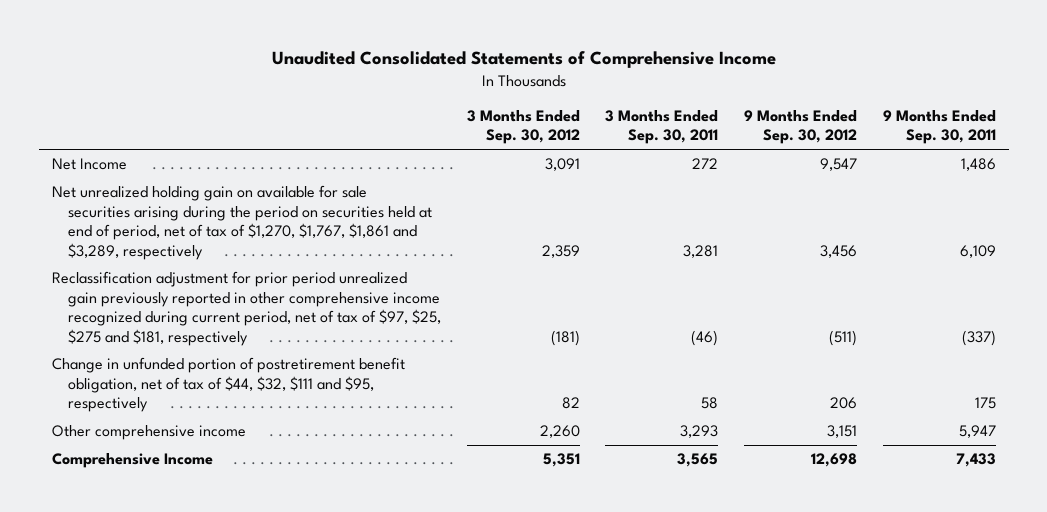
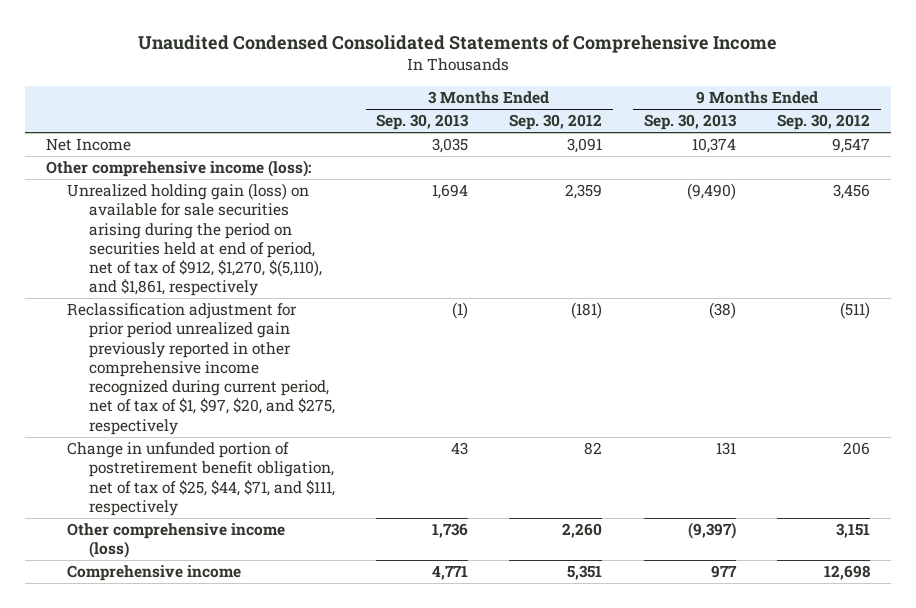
- Unaudited Consolidated Statements of Comprehensive Income
+ Unaudited Condensed Consolidated Statements of Comprehensive Income
- | 3 Months Ended Sep. 30, 2012 | 3 Months Ended Sep. 30, 2011 | 9 Months Ended Sep. 30, 2012 | 9 Months Ended Sep. 30, 2011
+ | 3 Months Ended Sep. 30, 2013 | 3 Months Ended Sep. 30, 2012 | 9 Months Ended Sep. 30, 2013 | 9 Months Ended Sep. 30, 2012
- Net unrealized holding gain on available for sale securities arising during the period on securities held at end of period, net of tax of $1,270, $1,767, $1,861 and $3,289, respectively | 2,359 | 3,281 | 3,456 | 6,109
- Reclassification adjustment for prior period unrealized gain previously reported in other comprehensive income recognized during current period, net of tax of $97, $25, $275 and $181, respectively | (181) | (46) | (511) | (337)
- Change in unfunded portion of postretirement benefit obligation, net of tax of $44, $32, $111 and $95, respectively | 82 | 58 | 206 | 175
- Other comprehensive income | 2,260 | 3,293 | 3,151 | 5,947
- Comprehensive Income | 5,351 | 3,565 | 12,698 | 7,433
+ Other comprehensive income (loss):
+ Unrealized holding gain (loss) on available for sale securities arising during the period on securities held at end of period, net of tax of $912, $1,270, $(5,110), and $1,861, respectively | 1,694 | 2,359 | (9,490) | 3,456
+ Reclassification adjustment for prior period unrealized gain previously reported in other comprehensive income recognized during current period, net of tax of $1, $97, $20, and $275, respectively | (1) | (181) | (38) | (511)
+ Change in unfunded portion of postretirement benefit obligation, net of tax of $25, $44, $71, and $111, respectively | 43 | 82 | 131 | 206
+ Other comprehensive income (loss) | 1,736 | 2,260 | (9,397) | 3,151
+ Comprehensive income | 4,771 | 5,351 | 977 | 12,698

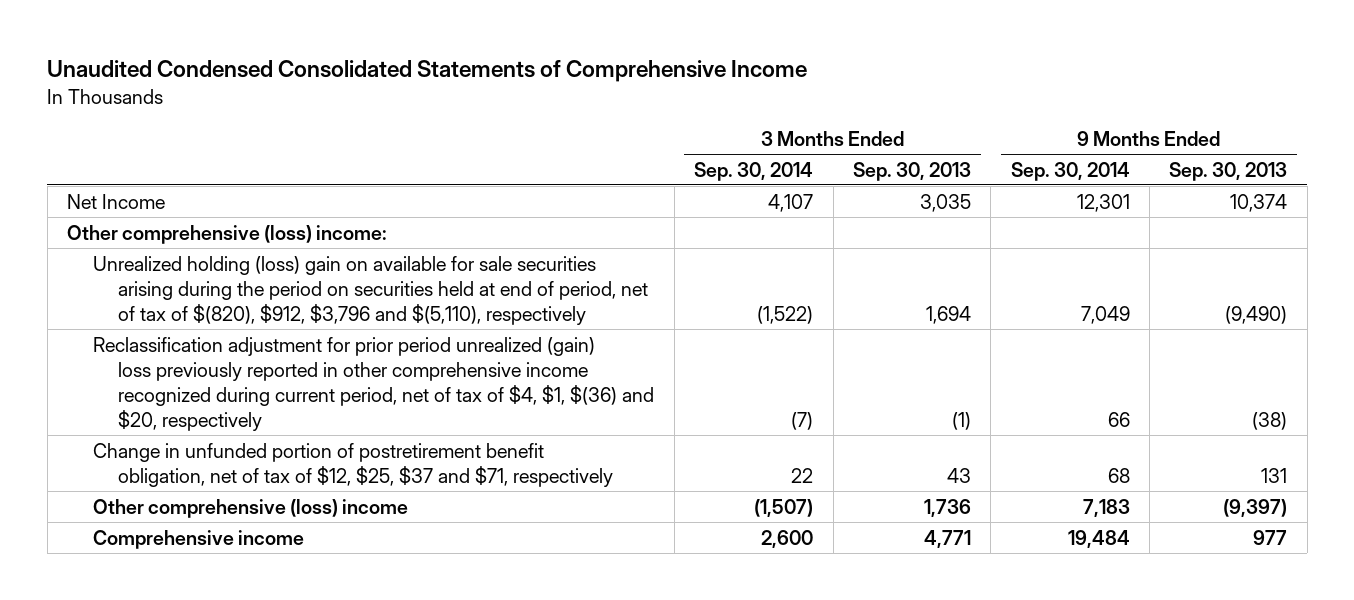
- | 3 Months Ended Sep. 30, 2013 | 3 Months Ended Sep. 30, 2012 | 9 Months Ended Sep. 30, 2013 | 9 Months Ended Sep. 30, 2012
+ | 3 Months Ended Sep. 30, 2014 | 3 Months Ended Sep. 30, 2013 | 9 Months Ended Sep. 30, 2014 | 9 Months Ended Sep. 30, 2013
- Other comprehensive income (loss):
- Unrealized holding gain (loss) on available for sale securities arising during the period on securities held at end of period, net of tax of $912, $1,270, $(5,110), and $1,861, respectively | 1,694 | 2,359 | (9,490) | 3,456
- Reclassification adjustment for prior period unrealized gain previously reported in other comprehensive income recognized during current period, net of tax of $1, $97, $20, and $275, respectively | (1) | (181) | (38) | (511)
- Change in unfunded portion of postretirement benefit obligation, net of tax of $25, $44, $71, and $111, respectively | 43 | 82 | 131 | 206
- Other comprehensive income (loss) | 1,736 | 2,260 | (9,397) | 3,151
+ Other comprehensive (loss) income:
+ Unrealized holding (loss) gain on available for sale securities arising during the period on securities held at end of period, net of tax of $(820), $912, $3,796 and $(5,110), respectively | (1,522) | 1,694 | 7,049 | (9,490)
+ Reclassification adjustment for prior period unrealized (gain) loss previously reported in other comprehensive income recognized during current period, net of tax of $4, $1, $(36) and $20, respectively | (7) | (1) | 66 | (38)
+ Change in unfunded portion of postretirement benefit obligation, net of tax of $12, $25, $37 and $71, respectively | 22 | 43 | 68 | 131
+ Other comprehensive (loss) income | (1,507) | 1,736 | 7,183 | (9,397)

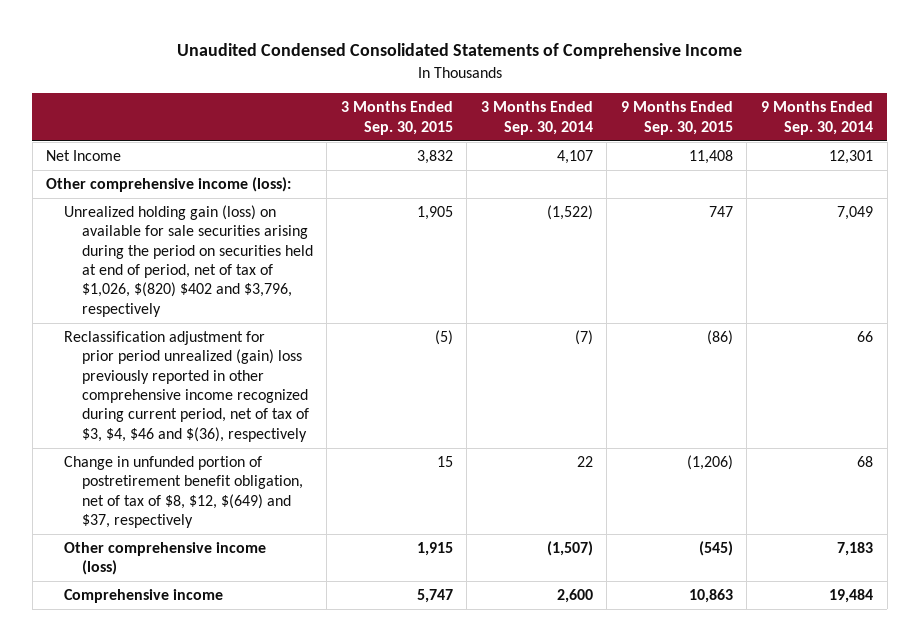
- | 3 Months Ended Sep. 30, 2014 | 3 Months Ended Sep. 30, 2013 | 9 Months Ended Sep. 30, 2014 | 9 Months Ended Sep. 30, 2013
+ | 3 Months Ended Sep. 30, 2015 | 3 Months Ended Sep. 30, 2014 | 9 Months Ended Sep. 30, 2015 | 9 Months Ended Sep. 30, 2014
- Other comprehensive (loss) income:
- Unrealized holding (loss) gain on available for sale securities arising during the period on securities held at end of period, net of tax of $(820), $912, $3,796 and $(5,110), respectively | (1,522) | 1,694 | 7,049 | (9,490)
- Reclassification adjustment for prior period unrealized (gain) loss previously reported in other comprehensive income recognized during current period, net of tax of $4, $1, $(36) and $20, respectively | (7) | (1) | 66 | (38)
- Change in unfunded portion of postretirement benefit obligation, net of tax of $12, $25, $37 and $71, respectively | 22 | 43 | 68 | 131
- Other comprehensive (loss) income | (1,507) | 1,736 | 7,183 | (9,397)
+ Other comprehensive income (loss):
+ Unrealized holding gain (loss) on available for sale securities arising during the period on securities held at end of period, net of tax of $1,026, $(820) $402 and $3,796, respectively | 1,905 | (1,522) | 747 | 7,049
+ Reclassification adjustment for prior period unrealized (gain) loss previously reported in other comprehensive income recognized during current period, net of tax of $3, $4, $46 and $(36), respectively | (5) | (7) | (86) | 66
+ Change in unfunded portion of postretirement benefit obligation, net of tax of $8, $12, $(649) and $37, respectively | 15 | 22 | (1,206) | 68
+ Other comprehensive income (loss) | 1,915 | (1,507) | (545) | 7,183

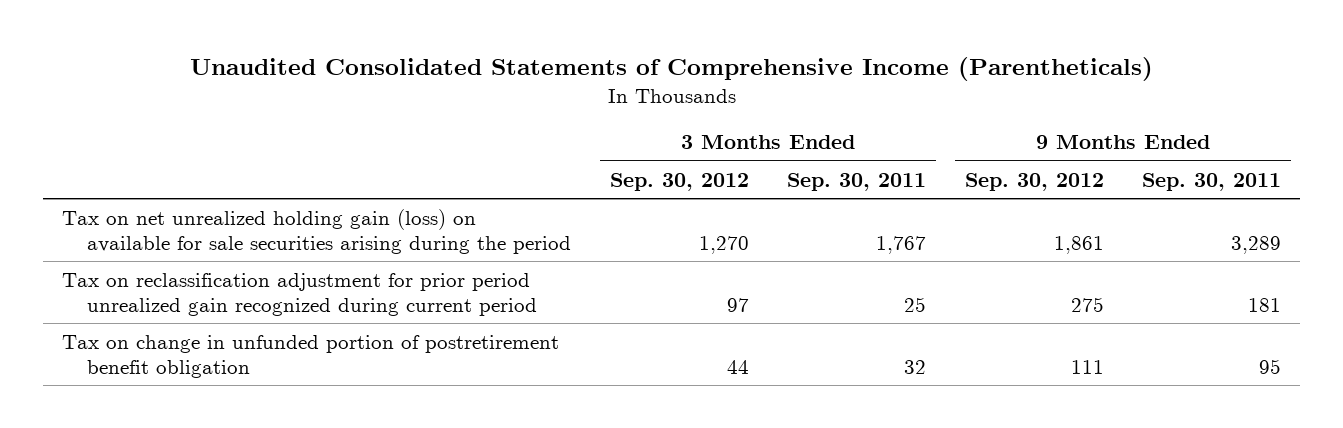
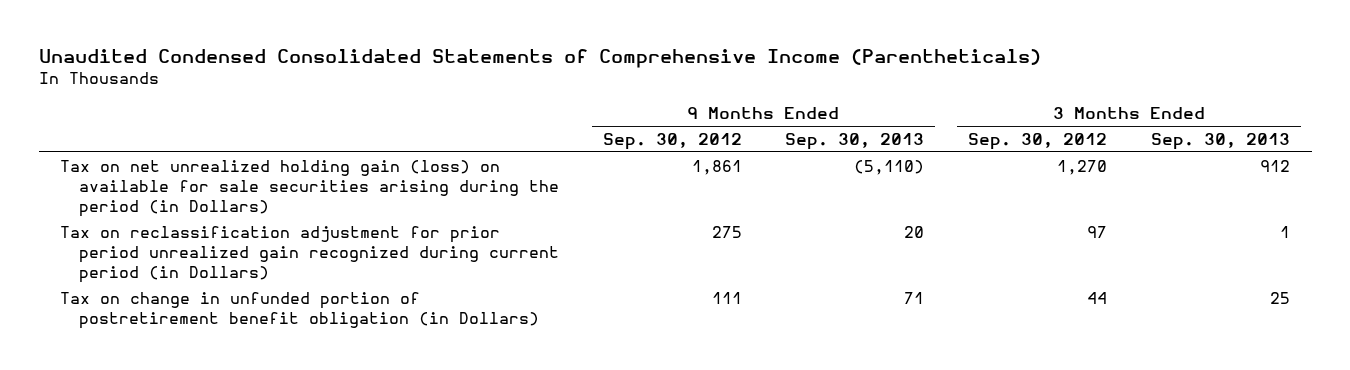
- Unaudited Consolidated Statements of Comprehensive Income (Parentheticals)
+ Unaudited Condensed Consolidated Statements of Comprehensive Income (Parentheticals)
- | 3 Months Ended Sep. 30, 2012 | 3 Months Ended Sep. 30, 2011 | 9 Months Ended Sep. 30, 2012 | 9 Months Ended Sep. 30, 2011
+ | 9 Months Ended Sep. 30, 2012 | 9 Months Ended Sep. 30, 2013 | 3 Months Ended Sep. 30, 2012 | 3 Months Ended Sep. 30, 2013
- Tax on net unrealized holding gain (loss) on available for sale securities arising during the period | 1,270 | 1,767 | 1,861 | 3,289
- Tax on reclassification adjustment for prior period unrealized gain recognized during current period | 97 | 25 | 275 | 181
- Tax on change in unfunded portion of postretirement benefit obligation | 44 | 32 | 111 | 95
+ Tax on net unrealized holding gain (loss) on available for sale securities arising during the period (in Dollars) | 1,861 | (5,110) | 1,270 | 912
+ Tax on reclassification adjustment for prior period unrealized gain recognized during current period (in Dollars) | 275 | 20 | 97 | 1
+ Tax on change in unfunded portion of postretirement benefit obligation (in Dollars) | 111 | 71 | 44 | 25

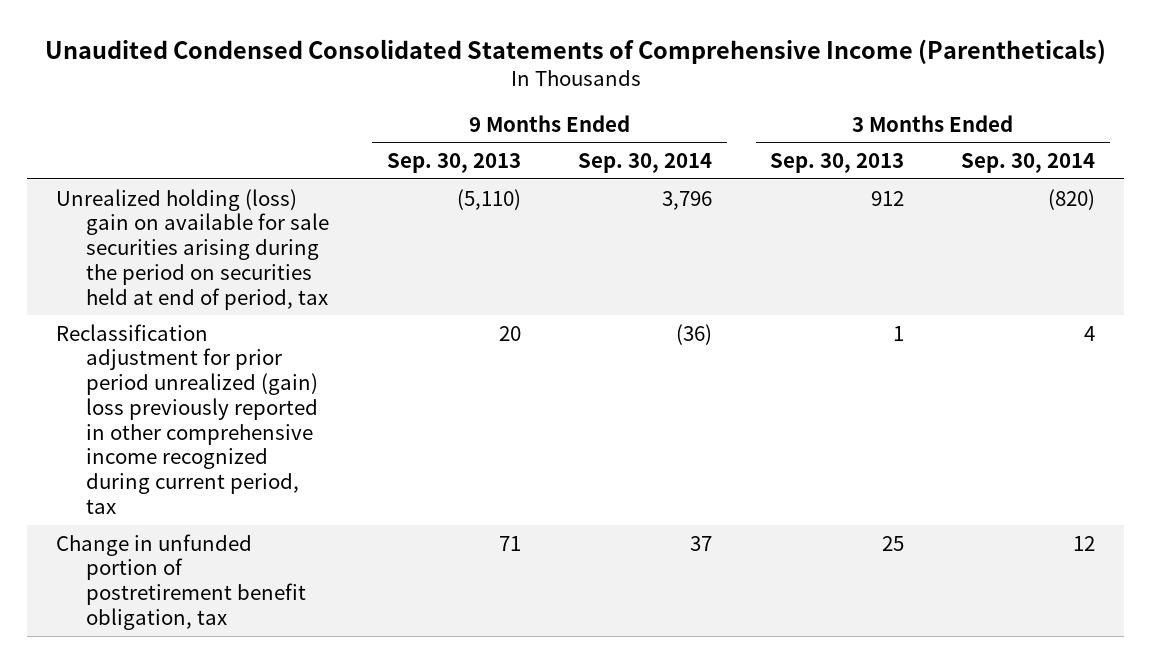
- | 9 Months Ended Sep. 30, 2012 | 9 Months Ended Sep. 30, 2013 | 3 Months Ended Sep. 30, 2012 | 3 Months Ended Sep. 30, 2013
+ | 9 Months Ended Sep. 30, 2013 | 9 Months Ended Sep. 30, 2014 | 3 Months Ended Sep. 30, 2013 | 3 Months Ended Sep. 30, 2014
- Tax on net unrealized holding gain (loss) on available for sale securities arising during the period (in Dollars) | 1,861 | (5,110) | 1,270 | 912
- Tax on reclassification adjustment for prior period unrealized gain recognized during current period (in Dollars) | 275 | 20 | 97 | 1
- Tax on change in unfunded portion of postretirement benefit obligation (in Dollars) | 111 | 71 | 44 | 25
+ Unrealized holding (loss) gain on available for sale securities arising during the period on securities held at end of period, tax | (5,110) | 3,796 | 912 | (820)
+ Reclassification adjustment for prior period unrealized (gain) loss previously reported in other comprehensive income recognized during current period, tax | 20 | (36) | 1 | 4
+ Change in unfunded portion of postretirement benefit obligation, tax | 71 | 37 | 25 | 12

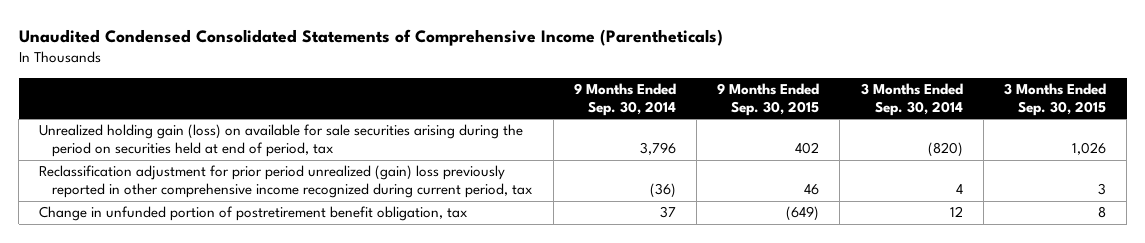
- | 9 Months Ended Sep. 30, 2013 | 9 Months Ended Sep. 30, 2014 | 3 Months Ended Sep. 30, 2013 | 3 Months Ended Sep. 30, 2014
+ | 9 Months Ended Sep. 30, 2014 | 9 Months Ended Sep. 30, 2015 | 3 Months Ended Sep. 30, 2014 | 3 Months Ended Sep. 30, 2015
- Unrealized holding (loss) gain on available for sale securities arising during the period on securities held at end of period, tax | (5,110) | 3,796 | 912 | (820)
+ Unrealized holding gain (loss) on available for sale securities arising during the period on securities held at end of period, tax | 3,796 | 402 | (820) | 1,026

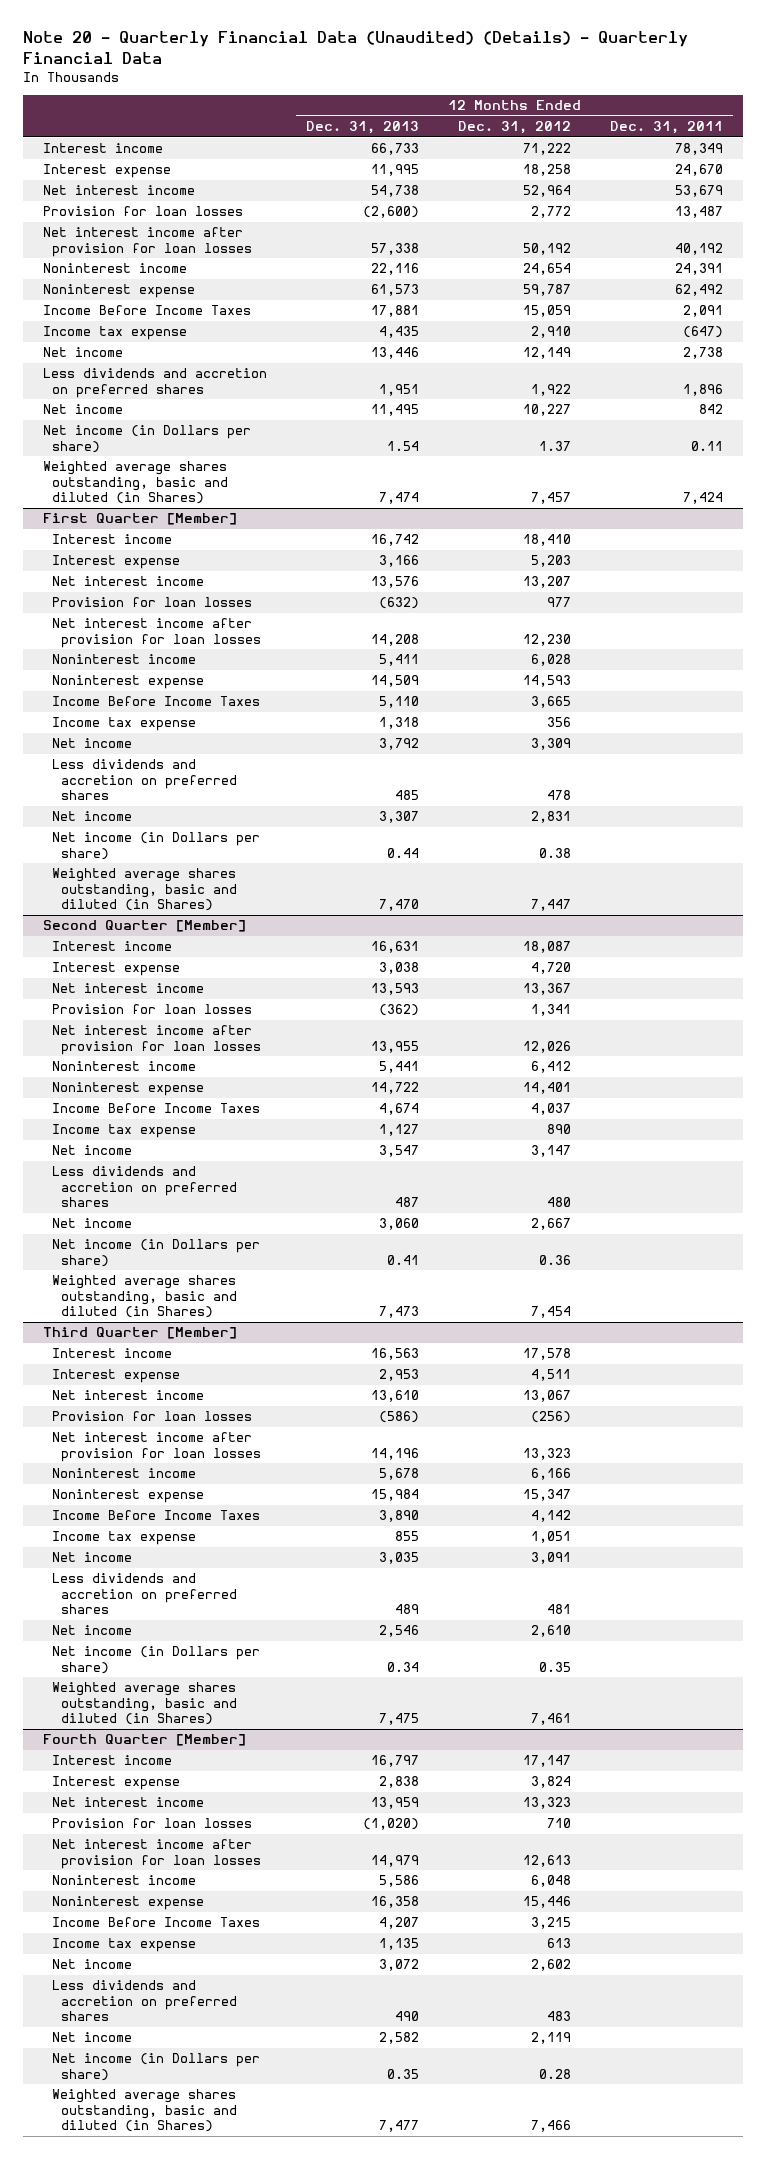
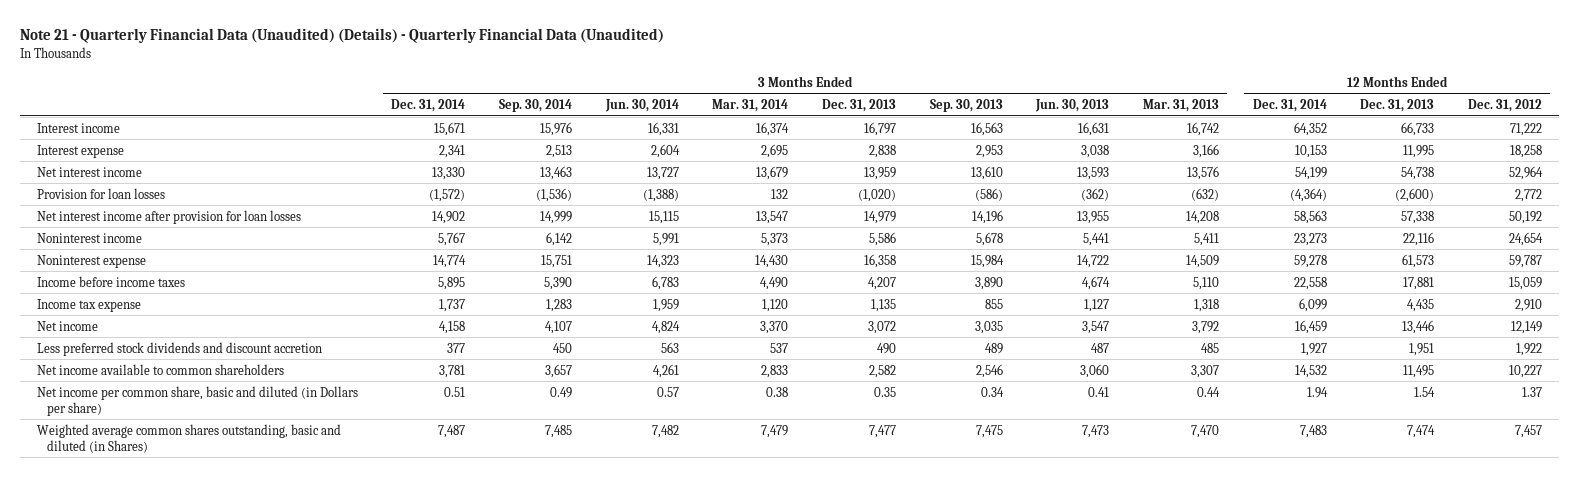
- Note 20 - Quarterly Financial Data (Unaudited) (Details) - Quarterly Financial Data
+ Note 21 - Quarterly Financial Data (Unaudited) (Details) - Quarterly Financial Data (Unaudited)
- | 12 Months Ended Dec. 31, 2013 | 12 Months Ended Dec. 31, 2012 | 12 Months Ended Dec. 31, 2011
+ | 3 Months Ended Dec. 31, 2014 | 3 Months Ended Sep. 30, 2014 | 3 Months Ended Jun. 30, 2014 | 3 Months Ended Mar. 31, 2014 | 3 Months Ended Dec. 31, 2013 | 3 Months Ended Sep. 30, 2013 | 3 Months Ended Jun. 30, 2013 | 3 Months Ended Mar. 31, 2013 | 12 Months Ended Dec. 31, 2014 | 12 Months Ended Dec. 31, 2013 | 12 Months Ended Dec. 31, 2012
- Income Before Income Taxes | 17,881 | 15,059 | 2,091
+ Income before income taxes | 5,895 | 5,390 | 6,783 | 4,490 | 4,207 | 3,890 | 4,674 | 5,110 | 22,558 | 17,881 | 15,059
- Less dividends and accretion on preferred shares | 1,951 | 1,922 | 1,896
- Net income | 11,495 | 10,227 | 842
- Net income (in Dollars per share) | 1.54 | 1.37 | 0.11
- Weighted average shares outstanding, basic and diluted (in Shares) | 7,474 | 7,457 | 7,424
- First Quarter [Member]
- Interest income | 16,742 | 18,410 |
- Interest expense | 3,166 | 5,203 |
- Net interest income | 13,576 | 13,207 |
- Provision for loan losses | (632) | 977 |
- Net interest income after provision for loan losses | 14,208 | 12,230 |
- Noninterest income | 5,411 | 6,028 |
- Noninterest expense | 14,509 | 14,593 |
- Income Before Income Taxes | 5,110 | 3,665 |
- Income tax expense | 1,318 | 356 |
- Net income | 3,792 | 3,309 |
- Less dividends and accretion on preferred shares | 485 | 478 |
- Net income | 3,307 | 2,831 |
- Net income (in Dollars per share) | 0.44 | 0.38 |
- Weighted average shares outstanding, basic and diluted (in Shares) | 7,470 | 7,447 |
- Second Quarter [Member]
- Interest income | 16,631 | 18,087 |
- Interest expense | 3,038 | 4,720 |
- Net interest income | 13,593 | 13,367 |
- Provision for loan losses | (362) | 1,341 |
- Net interest income after provision for loan losses | 13,955 | 12,026 |
- Noninterest income | 5,441 | 6,412 |
- Noninterest expense | 14,722 | 14,401 |
- Income Before Income Taxes | 4,674 | 4,037 |
- Income tax expense | 1,127 | 890 |
- Net income | 3,547 | 3,147 |
- Less dividends and accretion on preferred shares | 487 | 480 |
- Net income | 3,060 | 2,667 |
- Net income (in Dollars per share) | 0.41 | 0.36 |
- Weighted average shares outstanding, basic and diluted (in Shares) | 7,473 | 7,454 |
- Third Quarter [Member]
- Interest income | 16,563 | 17,578 |
- Interest expense | 2,953 | 4,511 |
- Net interest income | 13,610 | 13,067 |
- Provision for loan losses | (586) | (256) |
- Net interest income after provision for loan losses | 14,196 | 13,323 |
- Noninterest income | 5,678 | 6,166 |
- Noninterest expense | 15,984 | 15,347 |
- Income Before Income Taxes | 3,890 | 4,142 |
- Income tax expense | 855 | 1,051 |
- Net income | 3,035 | 3,091 |
- Less dividends and accretion on preferred shares | 489 | 481 |
- Net income | 2,546 | 2,610 |
- Net income (in Dollars per share) | 0.34 | 0.35 |
- Weighted average shares outstanding, basic and diluted (in Shares) | 7,475 | 7,461 |
- Fourth Quarter [Member]
- Interest income | 16,797 | 17,147 |
- Interest expense | 2,838 | 3,824 |
- Net interest income | 13,959 | 13,323 |
- Provision for loan losses | (1,020) | 710 |
- Net interest income after provision for loan losses | 14,979 | 12,613 |
- Noninterest income | 5,586 | 6,048 |
- Noninterest expense | 16,358 | 15,446 |
- Income Before Income Taxes | 4,207 | 3,215 |
- Income tax expense | 1,135 | 613 |
- Net income | 3,072 | 2,602 |
- Less dividends and accretion on preferred shares | 490 | 483 |
- Net income | 2,582 | 2,119 |
- Net income (in Dollars per share) | 0.35 | 0.28 |
- Weighted average shares outstanding, basic and diluted (in Shares) | 7,477 | 7,466 |
+ Less preferred stock dividends and discount accretion | 377 | 450 | 563 | 537 | 490 | 489 | 487 | 485 | 1,927 | 1,951 | 1,922
+ Net income available to common shareholders | 3,781 | 3,657 | 4,261 | 2,833 | 2,582 | 2,546 | 3,060 | 3,307 | 14,532 | 11,495 | 10,227
+ Net income per common share, basic and diluted (in Dollars per share) | 0.51 | 0.49 | 0.57 | 0.38 | 0.35 | 0.34 | 0.41 | 0.44 | 1.94 | 1.54 | 1.37
+ Weighted average common shares outstanding, basic and diluted (in Shares) | 7,487 | 7,485 | 7,482 | 7,479 | 7,477 | 7,475 | 7,473 | 7,470 | 7,483 | 7,474 | 7,457

